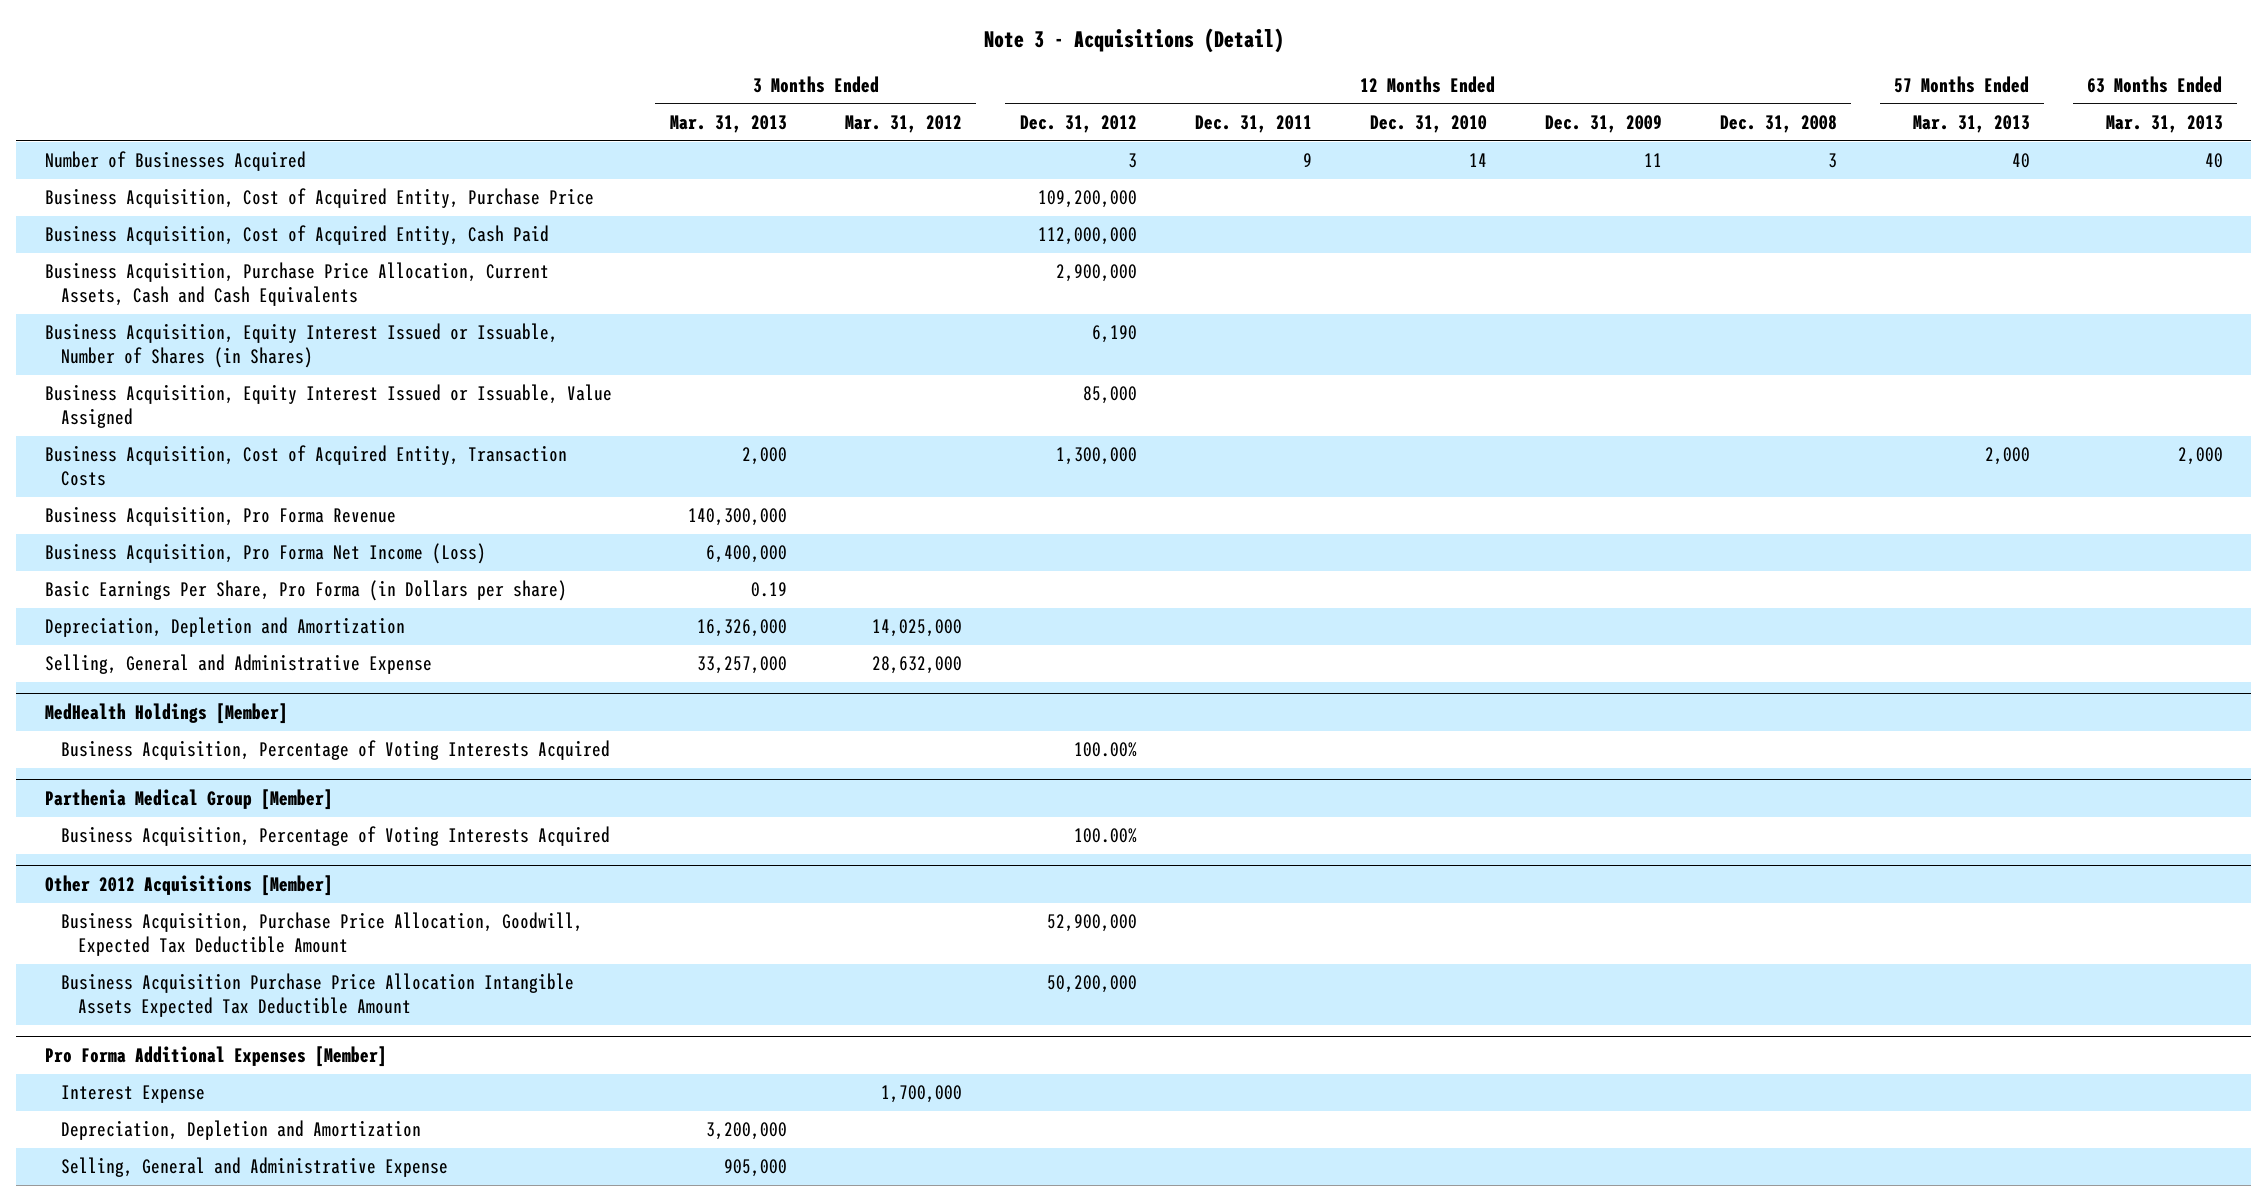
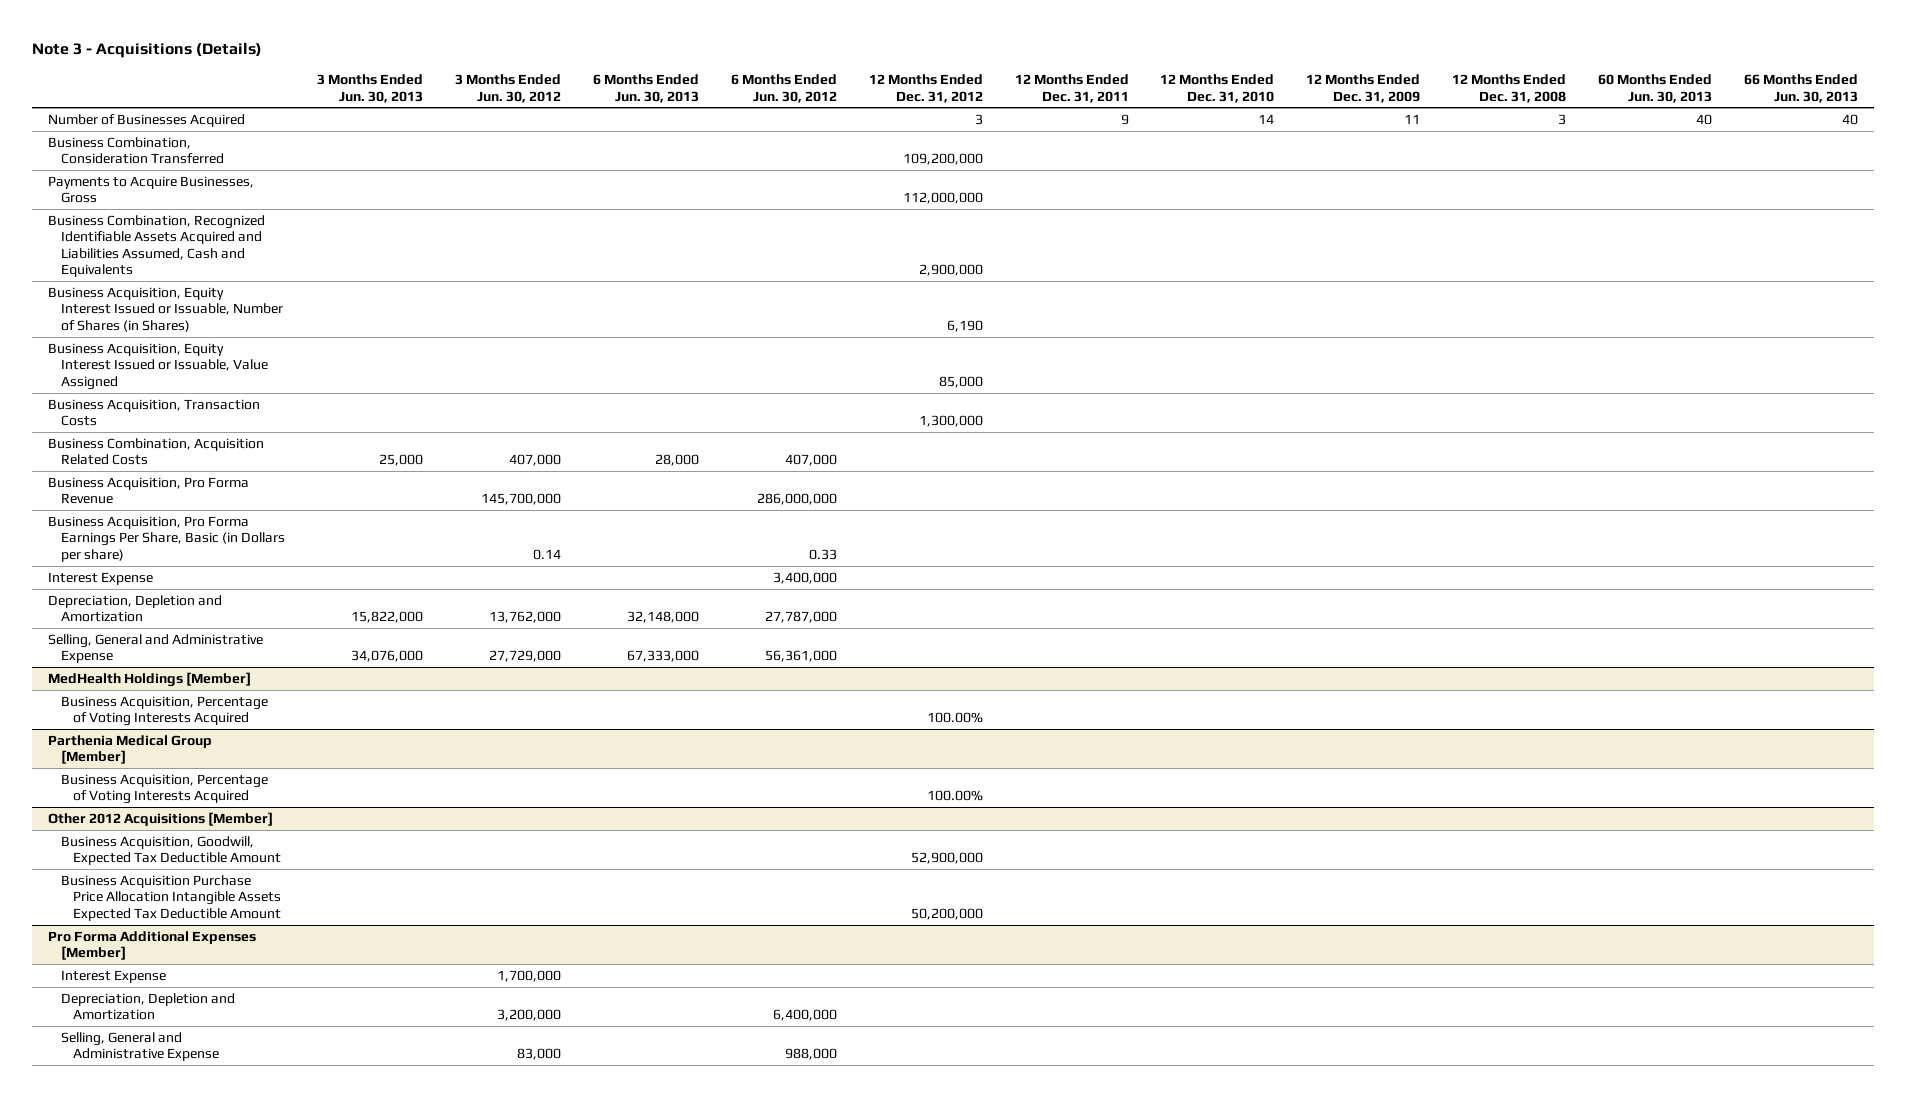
- Note 3 - Acquisitions (Detail)
+ Note 3 - Acquisitions (Details)
- | 3 Months Ended Mar. 31, 2013 | 3 Months Ended Mar. 31, 2012 | 12 Months Ended Dec. 31, 2012 | 12 Months Ended Dec. 31, 2011 | 12 Months Ended Dec. 31, 2010 | 12 Months Ended Dec. 31, 2009 | 12 Months Ended Dec. 31, 2008 | 57 Months Ended Mar. 31, 2013 | 63 Months Ended Mar. 31, 2013
+ | 3 Months Ended Jun. 30, 2013 | 3 Months Ended Jun. 30, 2012 | 6 Months Ended Jun. 30, 2013 | 6 Months Ended Jun. 30, 2012 | 12 Months Ended Dec. 31, 2012 | 12 Months Ended Dec. 31, 2011 | 12 Months Ended Dec. 31, 2010 | 12 Months Ended Dec. 31, 2009 | 12 Months Ended Dec. 31, 2008 | 60 Months Ended Jun. 30, 2013 | 66 Months Ended Jun. 30, 2013
- Business Acquisition, Cost of Acquired Entity, Purchase Price | | | 109,200,000 | | | | | |
- Business Acquisition, Cost of Acquired Entity, Cash Paid | | | 112,000,000 | | | | | |
- Business Acquisition, Purchase Price Allocation, Current Assets, Cash and Cash Equivalents | | | 2,900,000 | | | | | |
+ Business Combination, Consideration Transferred | | | | | 109,200,000 | | | | | |
+ Payments to Acquire Businesses, Gross | | | | | 112,000,000 | | | | | |
+ Business Combination, Recognized Identifiable Assets Acquired and Liabilities Assumed, Cash and Equivalents | | | | | 2,900,000 | | | | | |
- Business Acquisition, Cost of Acquired Entity, Transaction Costs | 2,000 | | 1,300,000 | | | | | 2,000 | 2,000
+ Business Acquisition, Transaction Costs | | | | | 1,300,000 | | | | | |
+ Business Combination, Acquisition Related Costs | 25,000 | 407,000 | 28,000 | 407,000 | | | | | | |
- Business Acquisition, Pro Forma Net Income (Loss) | 6,400,000 | | | | | | | |
- Basic Earnings Per Share, Pro Forma (in Dollars per share) | 0.19 | | | | | | | |
+ Business Acquisition, Pro Forma Earnings Per Share, Basic (in Dollars per share) | | 0.14 | | 0.33 | | | | | | |
+ Interest Expense | | | | 3,400,000 | | | | | | |
@ Other 2012 Acquisitions [Member]
- Business Acquisition, Purchase Price Allocation, Goodwill, Expected Tax Deductible Amount | | | 52,900,000 | | | | | |
+ Business Acquisition, Goodwill, Expected Tax Deductible Amount | | | | | 52,900,000 | | | | | |

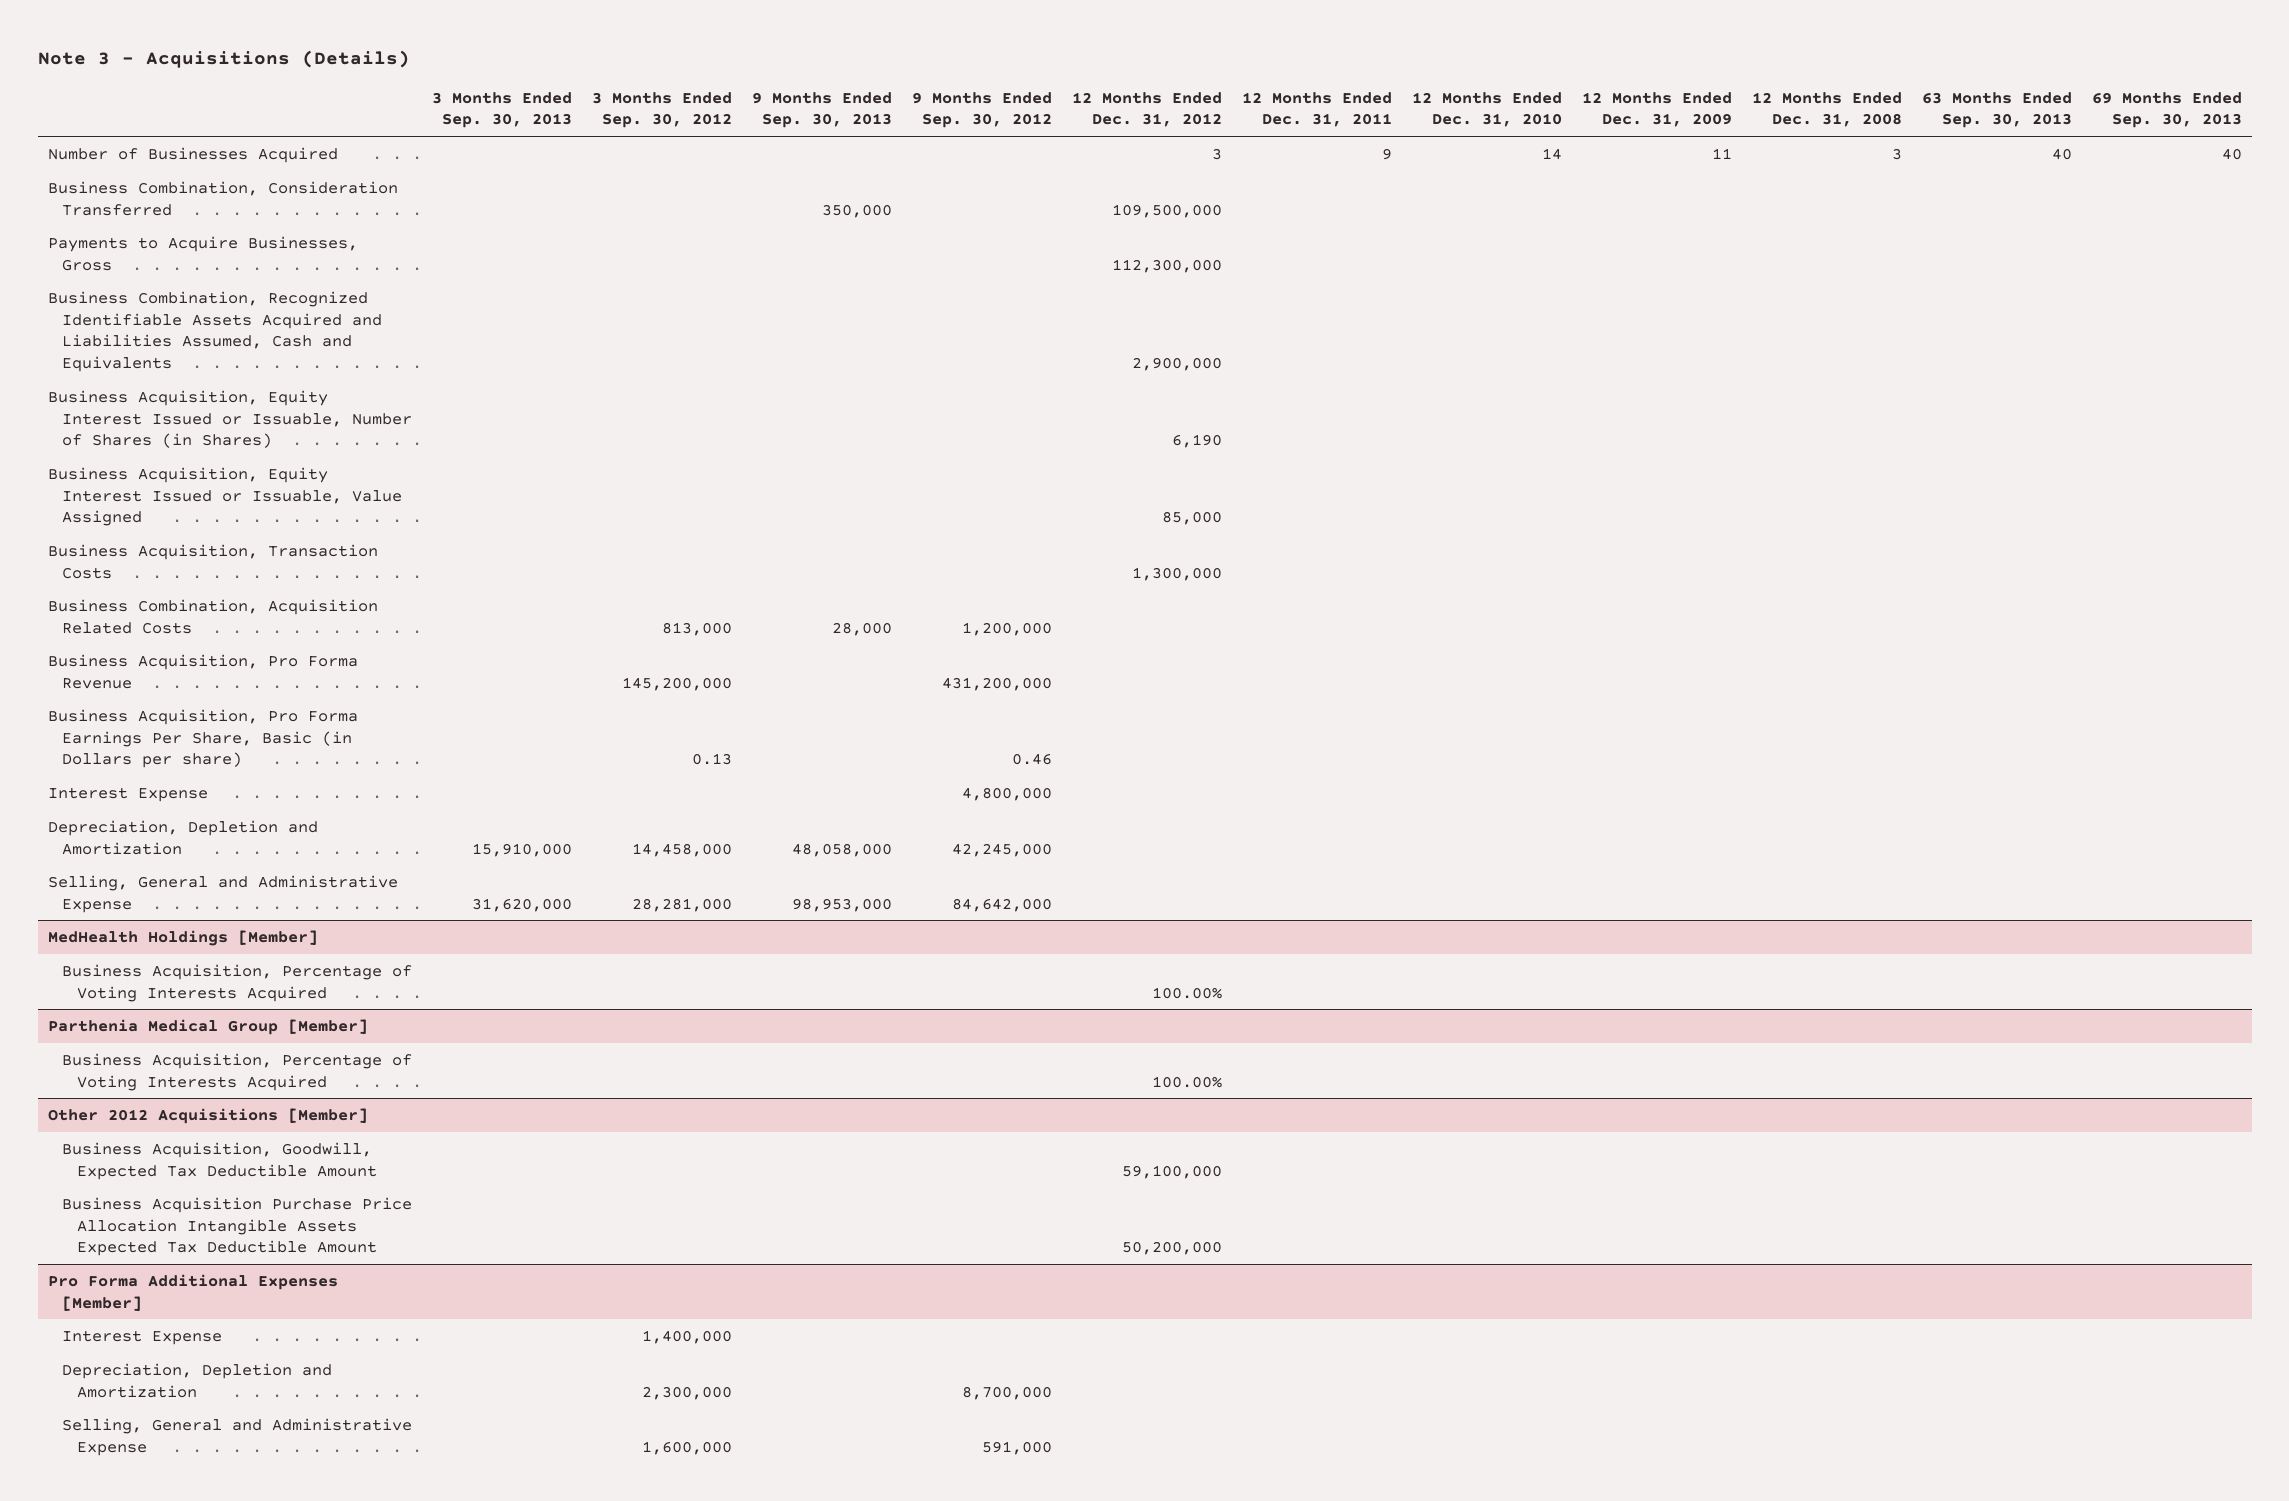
- | 3 Months Ended Jun. 30, 2013 | 3 Months Ended Jun. 30, 2012 | 6 Months Ended Jun. 30, 2013 | 6 Months Ended Jun. 30, 2012 | 12 Months Ended Dec. 31, 2012 | 12 Months Ended Dec. 31, 2011 | 12 Months Ended Dec. 31, 2010 | 12 Months Ended Dec. 31, 2009 | 12 Months Ended Dec. 31, 2008 | 60 Months Ended Jun. 30, 2013 | 66 Months Ended Jun. 30, 2013
+ | 3 Months Ended Sep. 30, 2013 | 3 Months Ended Sep. 30, 2012 | 9 Months Ended Sep. 30, 2013 | 9 Months Ended Sep. 30, 2012 | 12 Months Ended Dec. 31, 2012 | 12 Months Ended Dec. 31, 2011 | 12 Months Ended Dec. 31, 2010 | 12 Months Ended Dec. 31, 2009 | 12 Months Ended Dec. 31, 2008 | 63 Months Ended Sep. 30, 2013 | 69 Months Ended Sep. 30, 2013
- Business Combination, Consideration Transferred | | | | | 109,200,000 | | | | | |
- Payments to Acquire Businesses, Gross | | | | | 112,000,000 | | | | | |
+ Business Combination, Consideration Transferred | | | 350,000 | | 109,500,000 | | | | | |
+ Payments to Acquire Businesses, Gross | | | | | 112,300,000 | | | | | |
@ Other 2012 Acquisitions [Member]
- Business Acquisition, Goodwill, Expected Tax Deductible Amount | | | | | 52,900,000 | | | | | |
+ Business Acquisition, Goodwill, Expected Tax Deductible Amount | | | | | 59,100,000 | | | | | |

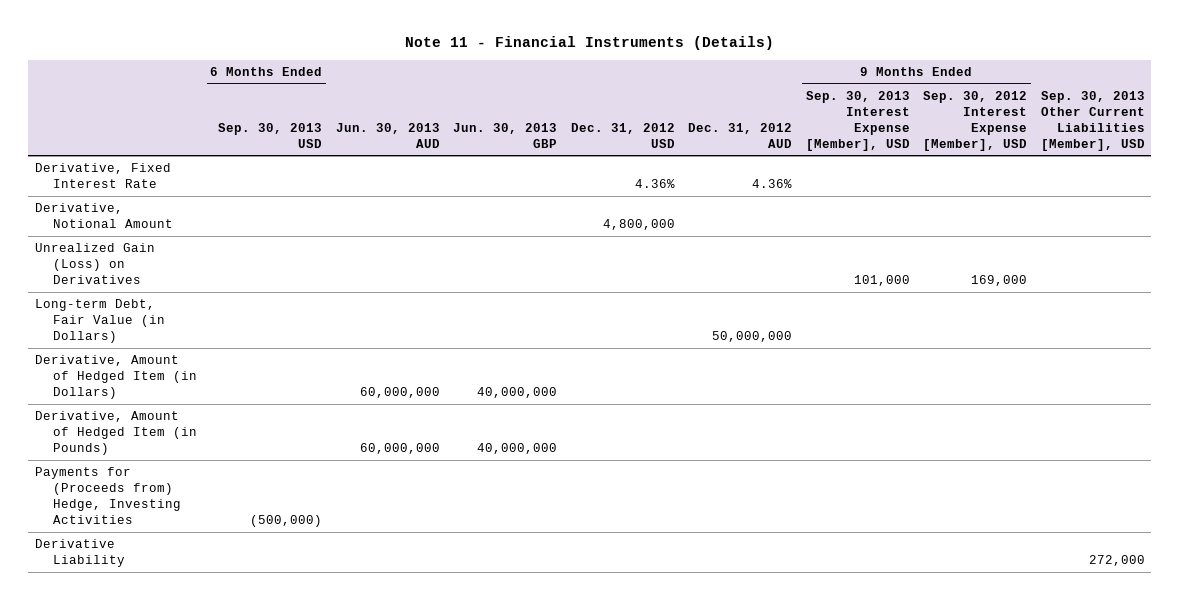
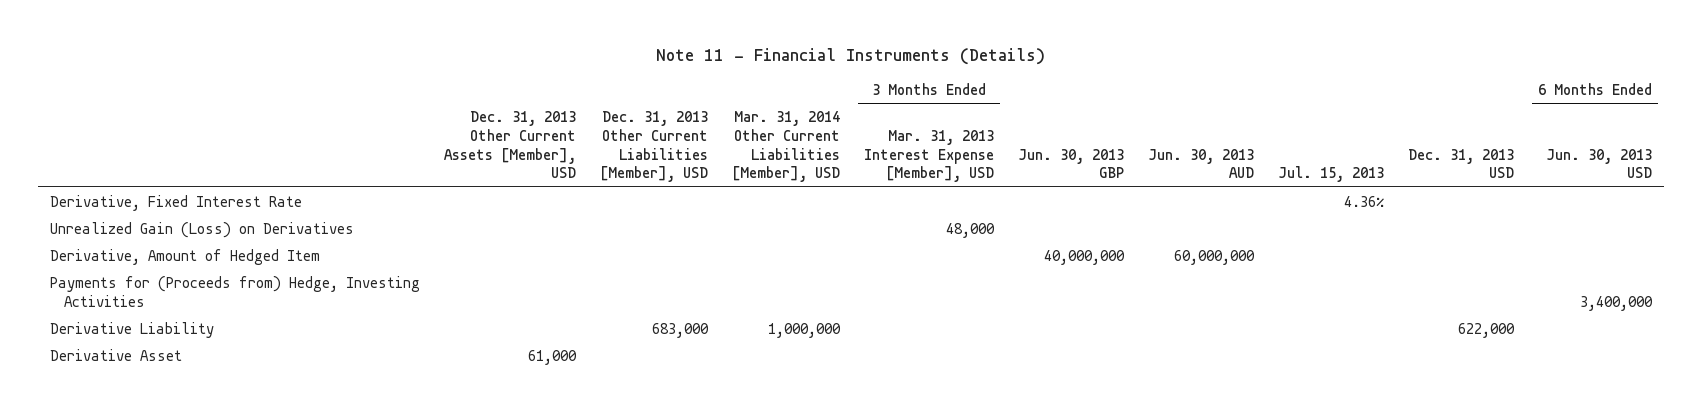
- | 6 Months Ended Sep. 30, 2013 USD | Jun. 30, 2013 AUD | Jun. 30, 2013 GBP | Dec. 31, 2012 USD | Dec. 31, 2012 AUD | 9 Months Ended Sep. 30, 2013 Interest Expense [Member], USD | 9 Months Ended Sep. 30, 2012 Interest Expense [Member], USD | Sep. 30, 2013 Other Current Liabilities [Member], USD
+ | Dec. 31, 2013 Other Current Assets [Member], USD | Dec. 31, 2013 Other Current Liabilities [Member], USD | Mar. 31, 2014 Other Current Liabilities [Member], USD | 3 Months Ended Mar. 31, 2013 Interest Expense [Member], USD | Jun. 30, 2013 GBP | Jun. 30, 2013 AUD | Jul. 15, 2013 | Dec. 31, 2013 USD | 6 Months Ended Jun. 30, 2013 USD
- Derivative, Notional Amount | | | | 4,800,000 | | | |
- Long-term Debt, Fair Value (in Dollars) | | | | | 50,000,000 | | |
- Derivative, Amount of Hedged Item (in Dollars) | | 60,000,000 | 40,000,000 | | | | |
- Derivative, Amount of Hedged Item (in Pounds) | | 60,000,000 | 40,000,000 | | | | |
+ Derivative, Amount of Hedged Item | | | | | 40,000,000 | 60,000,000 | | |
+ Derivative Asset | 61,000 | | | | | | | |

